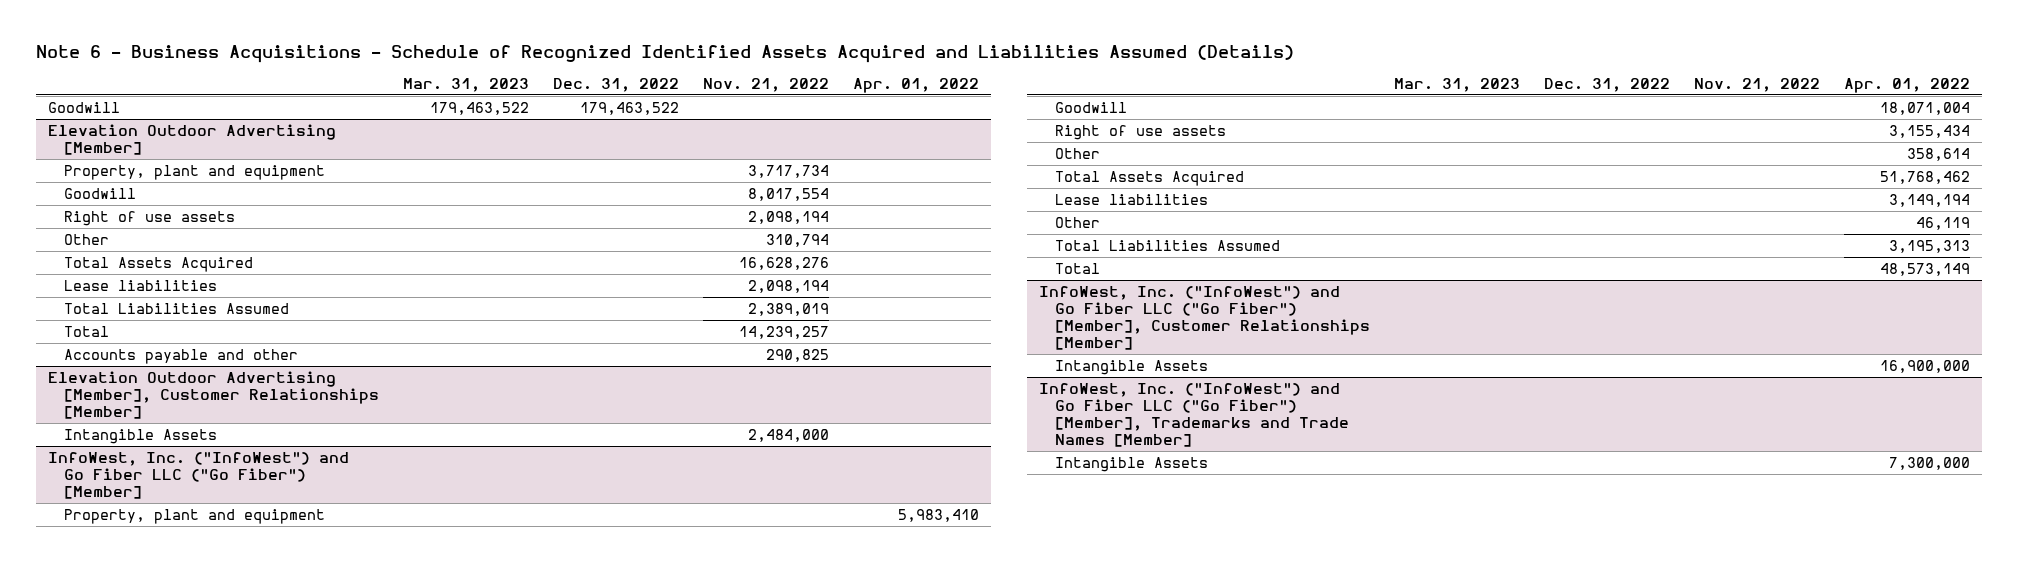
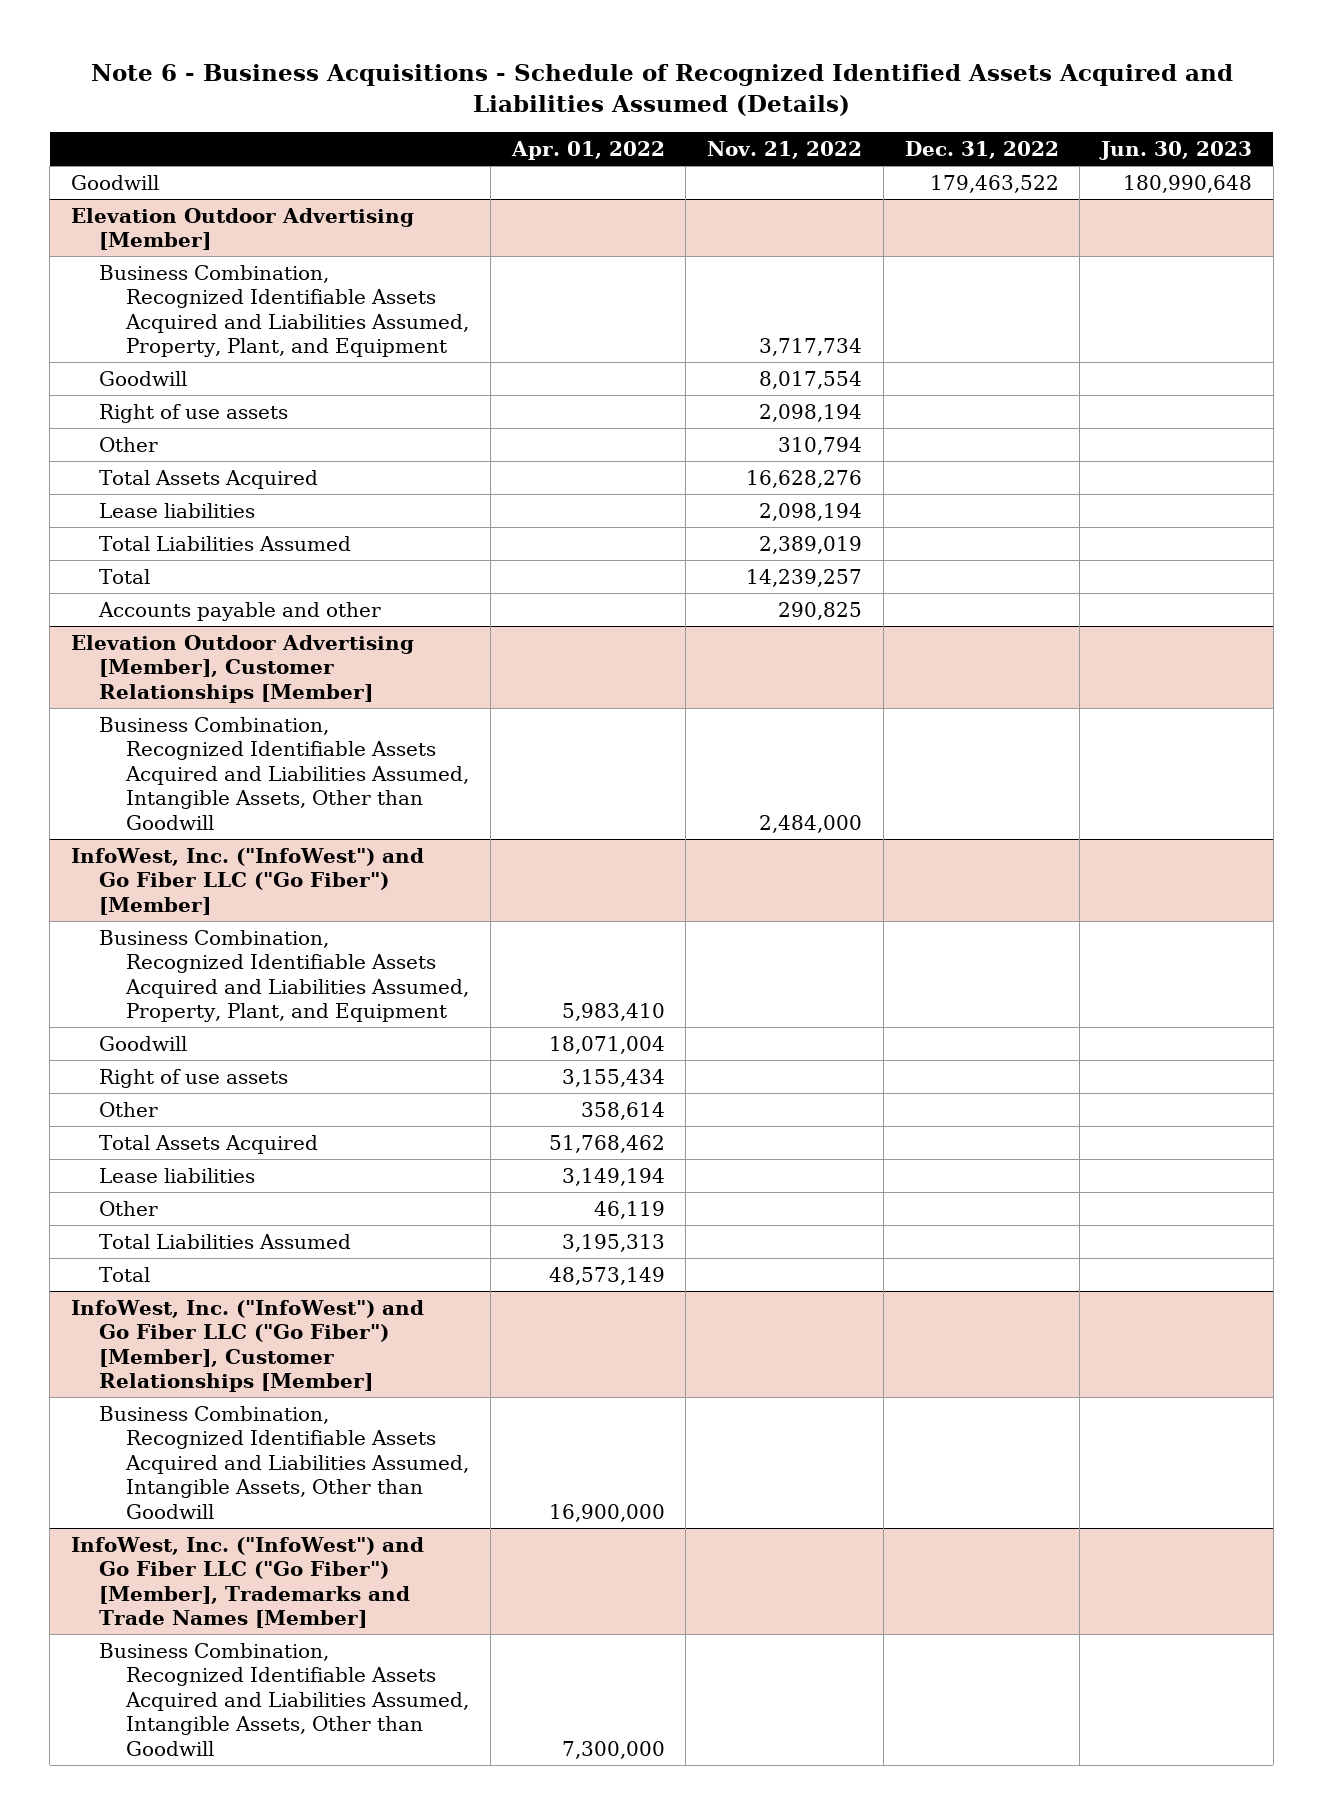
- | Mar. 31, 2023 | Dec. 31, 2022 | Nov. 21, 2022 | Apr. 01, 2022
+ | Apr. 01, 2022 | Nov. 21, 2022 | Dec. 31, 2022 | Jun. 30, 2023
@ Elevation Outdoor Advertising [Member]
- Property, plant and equipment | | | 3,717,734 |
+ Business Combination, Recognized Identifiable Assets Acquired and Liabilities Assumed, Property, Plant, and Equipment | | 3,717,734 | |
@ Elevation Outdoor Advertising [Member], Customer Relationships [Member]
- Intangible Assets | | | 2,484,000 |
+ Business Combination, Recognized Identifiable Assets Acquired and Liabilities Assumed, Intangible Assets, Other than Goodwill | | 2,484,000 | |
@ InfoWest, Inc. ("InfoWest") and Go Fiber LLC ("Go Fiber") [Member]
- Property, plant and equipment | | | | 5,983,410
+ Business Combination, Recognized Identifiable Assets Acquired and Liabilities Assumed, Property, Plant, and Equipment | 5,983,410 | | |
@ InfoWest, Inc. ("InfoWest") and Go Fiber LLC ("Go Fiber") [Member], Customer Relationships [Member]
- Intangible Assets | | | | 16,900,000
+ Business Combination, Recognized Identifiable Assets Acquired and Liabilities Assumed, Intangible Assets, Other than Goodwill | 16,900,000 | | |
@ InfoWest, Inc. ("InfoWest") and Go Fiber LLC ("Go Fiber") [Member], Trademarks and Trade Names [Member]
- Intangible Assets | | | | 7,300,000
+ Business Combination, Recognized Identifiable Assets Acquired and Liabilities Assumed, Intangible Assets, Other than Goodwill | 7,300,000 | | |

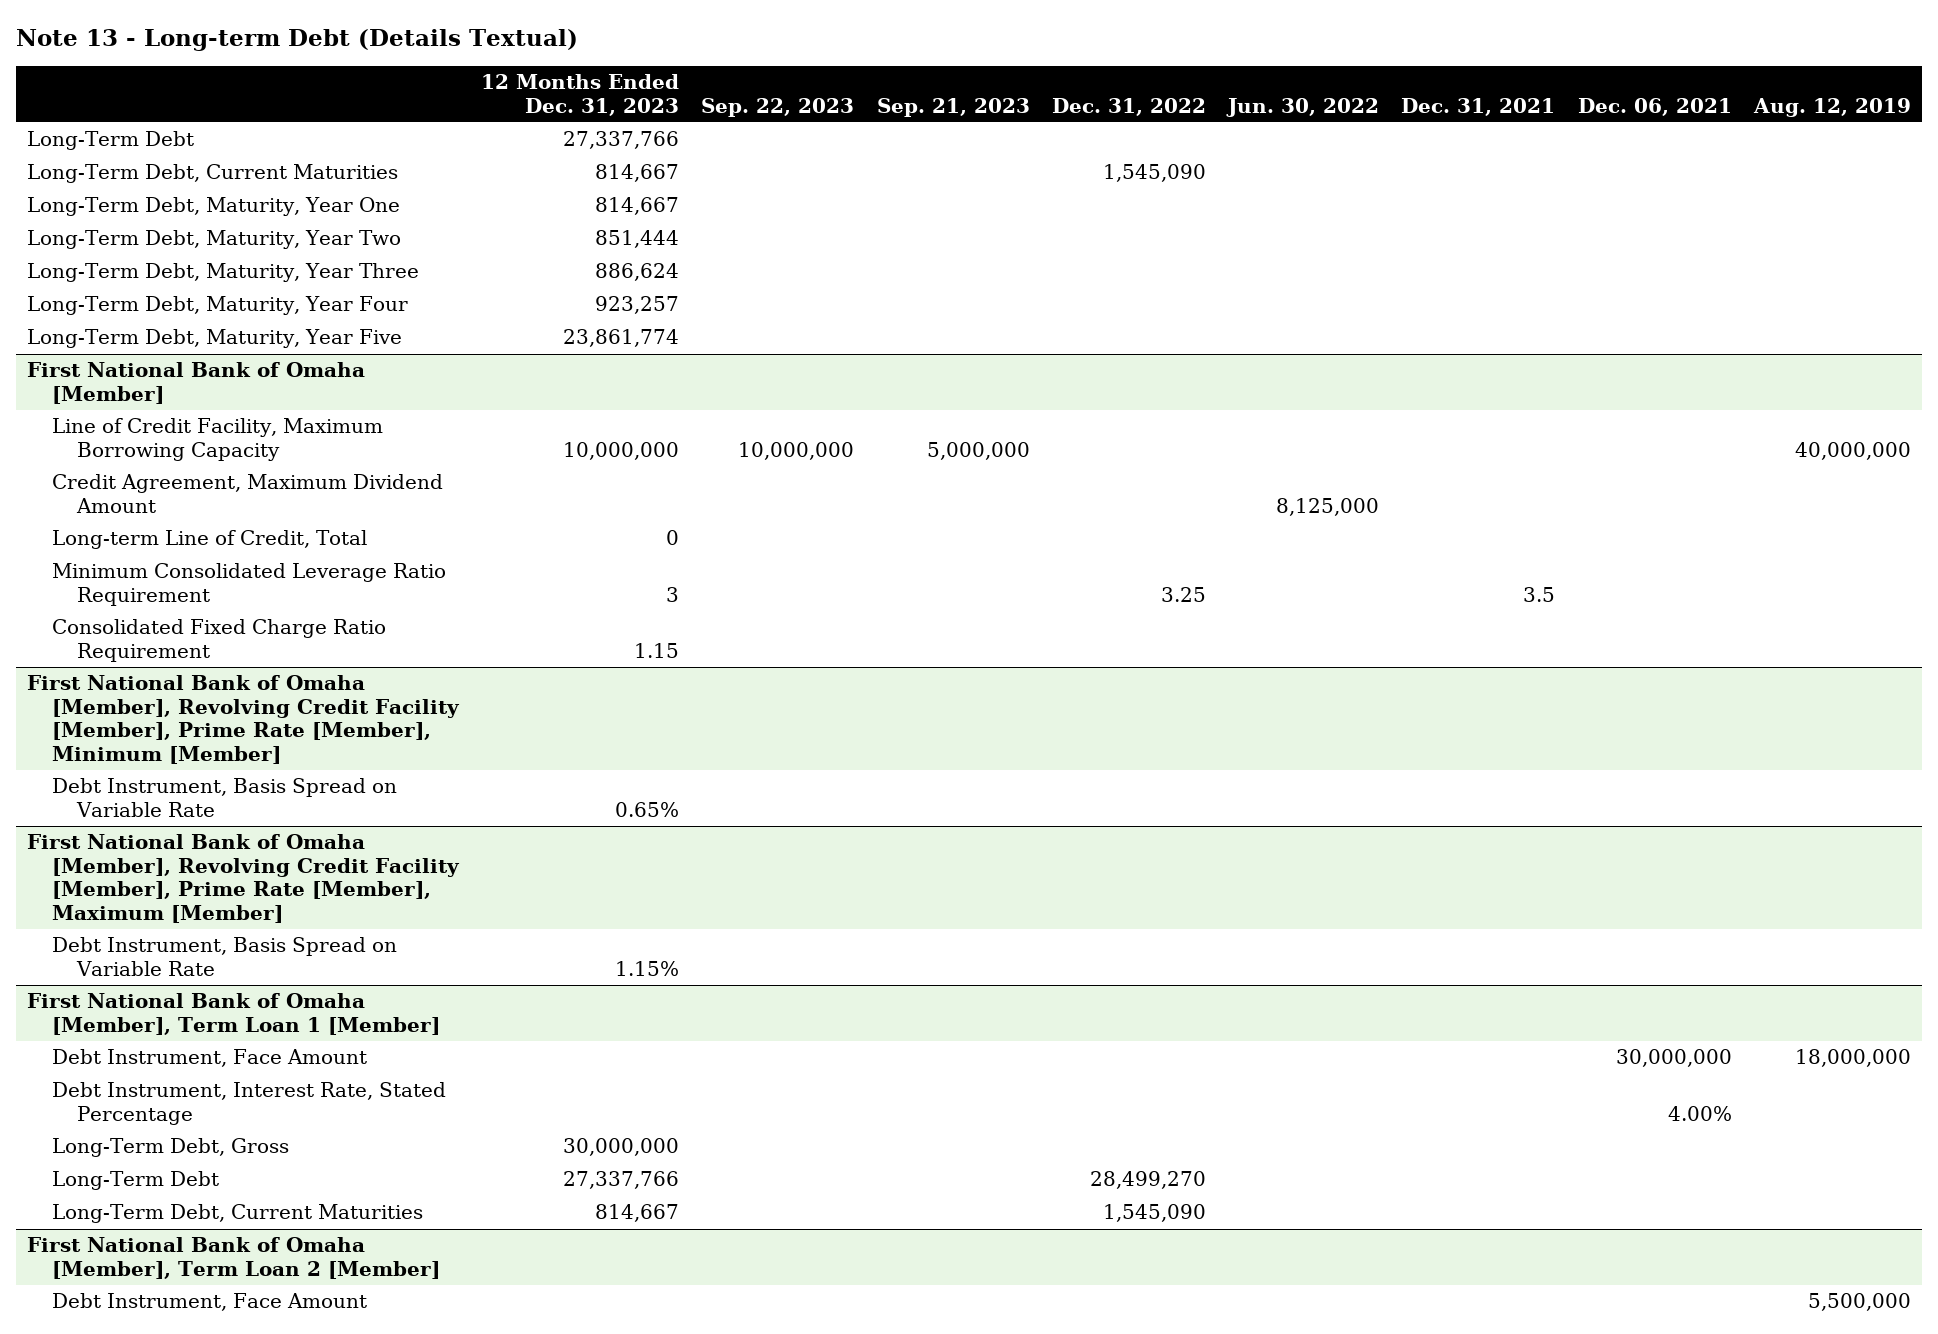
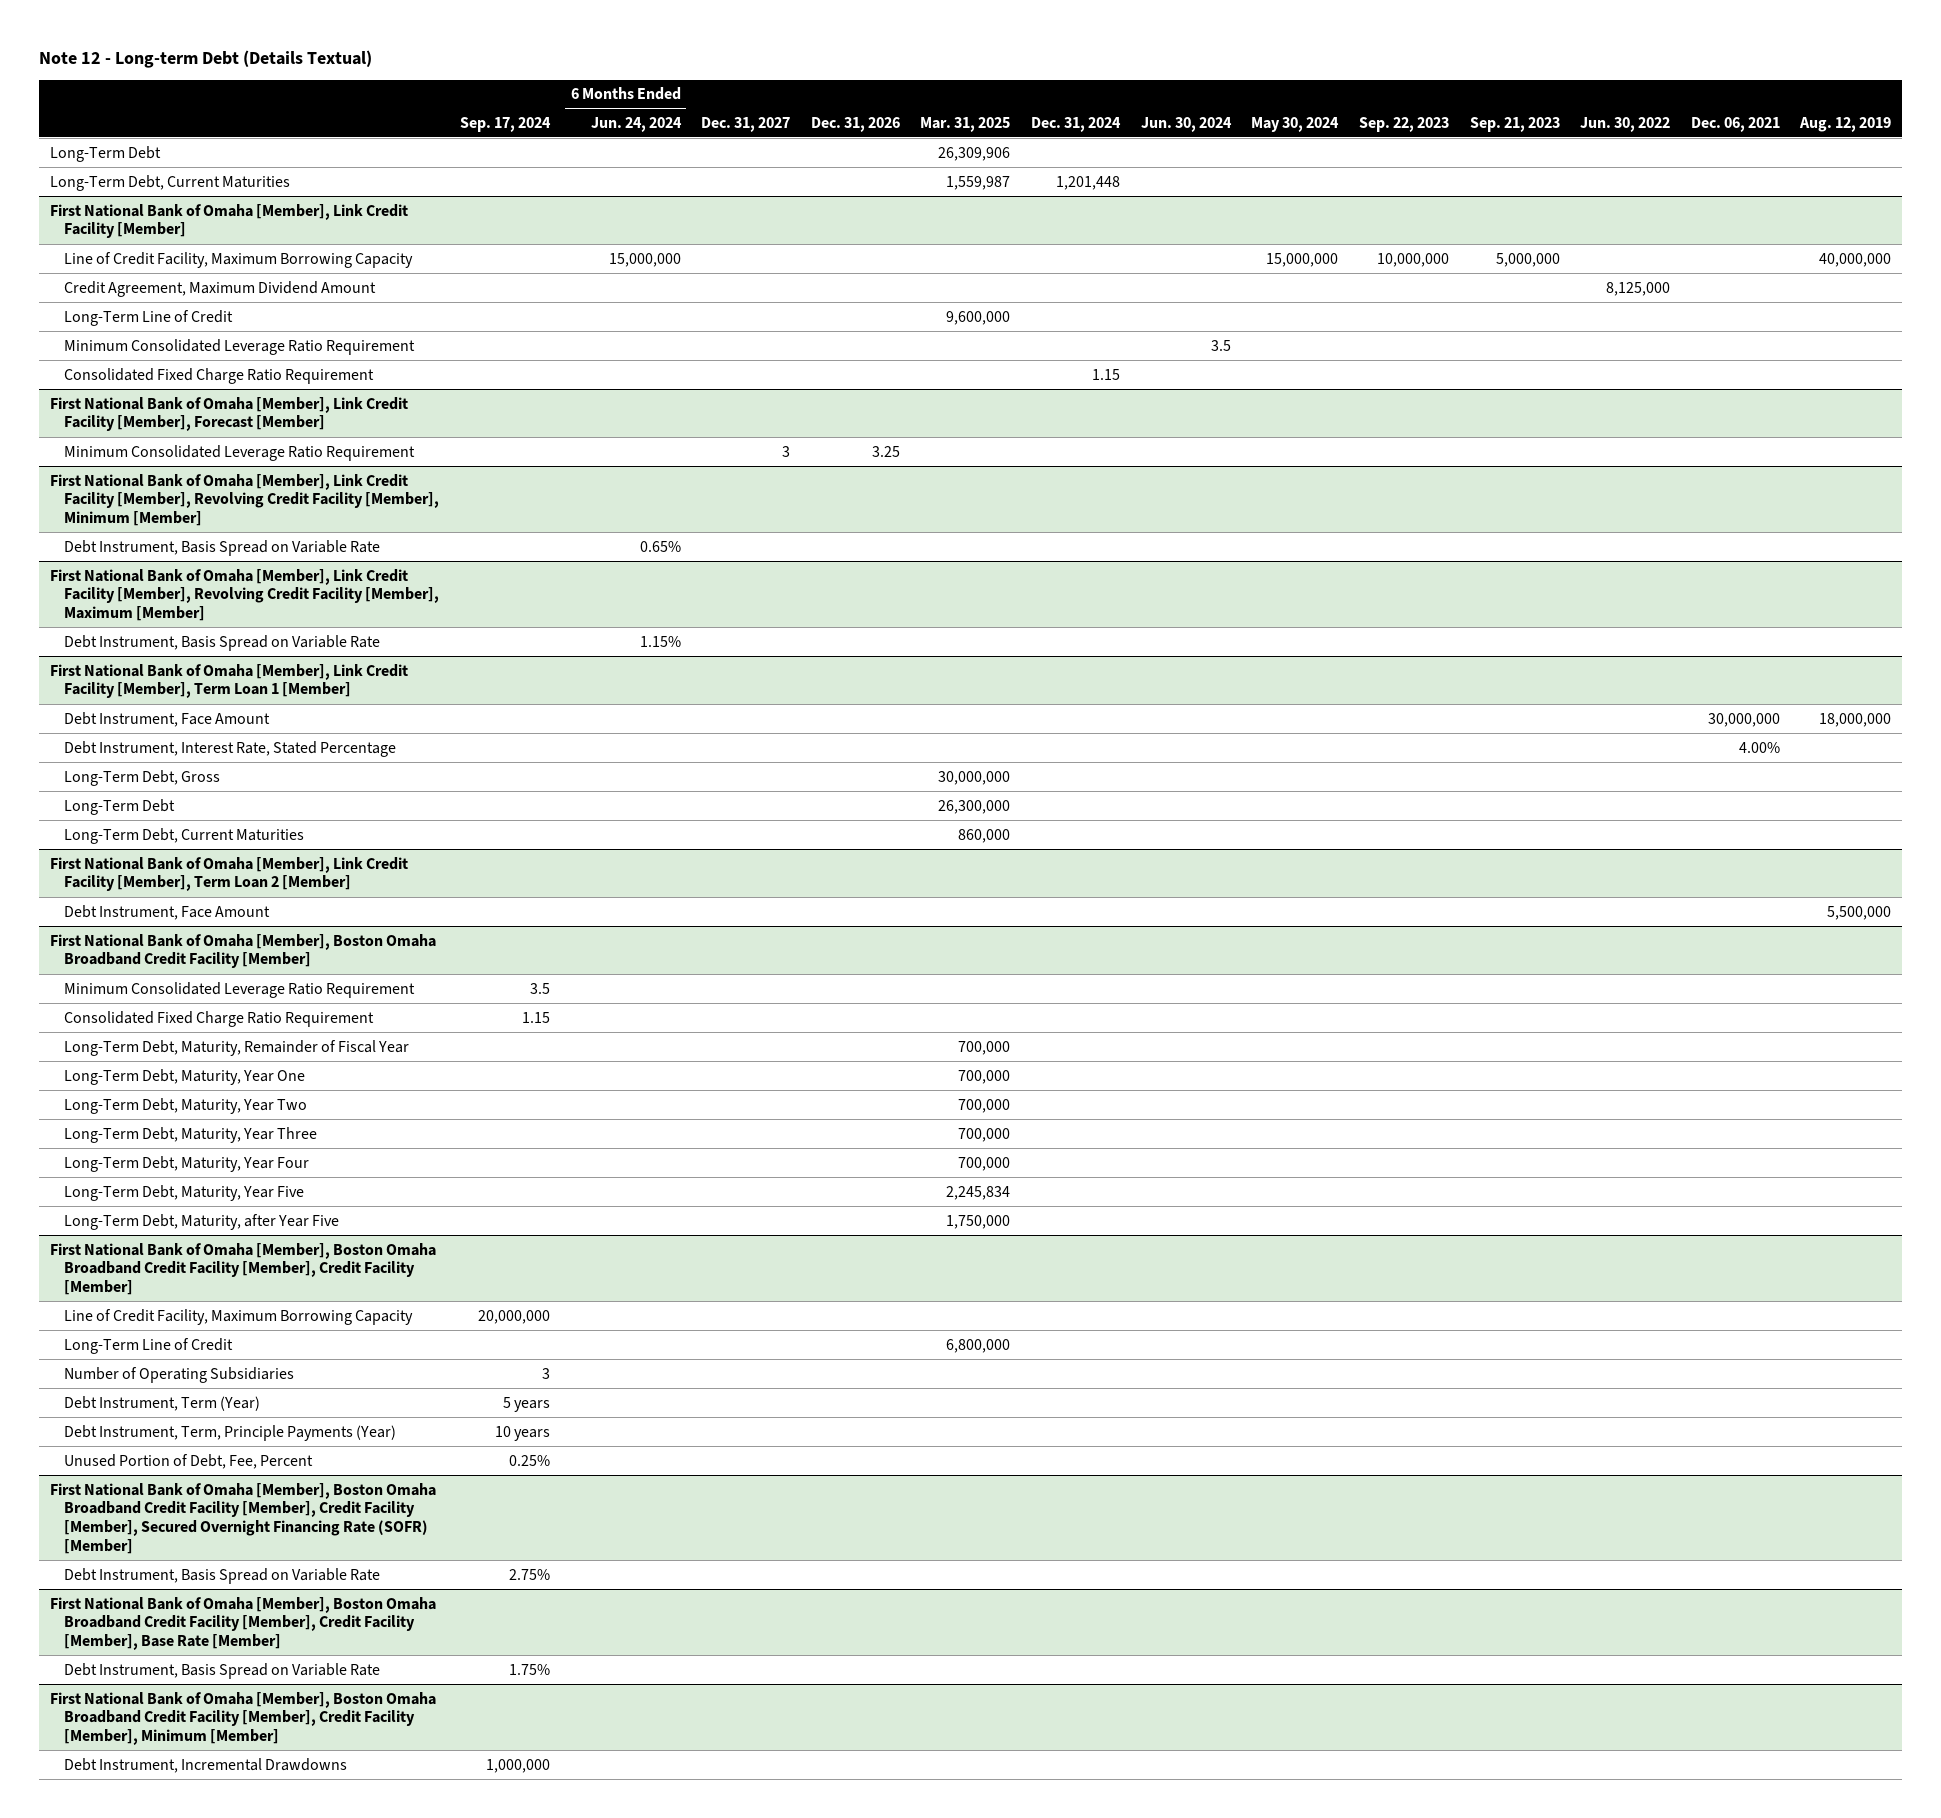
- Note 13 - Long-term Debt (Details Textual)
+ Note 12 - Long-term Debt (Details Textual)
- | 12 Months Ended Dec. 31, 2023 | Sep. 22, 2023 | Sep. 21, 2023 | Dec. 31, 2022 | Jun. 30, 2022 | Dec. 31, 2021 | Dec. 06, 2021 | Aug. 12, 2019
+ | Sep. 17, 2024 | 6 Months Ended Jun. 24, 2024 | Dec. 31, 2027 | Dec. 31, 2026 | Mar. 31, 2025 | Dec. 31, 2024 | Jun. 30, 2024 | May 30, 2024 | Sep. 22, 2023 | Sep. 21, 2023 | Jun. 30, 2022 | Dec. 06, 2021 | Aug. 12, 2019
- Long-Term Debt, Maturity, Year One | 814,667 | | | | | | |
- Long-Term Debt, Maturity, Year Two | 851,444 | | | | | | |
- Long-Term Debt, Maturity, Year Three | 886,624 | | | | | | |
- Long-Term Debt, Maturity, Year Four | 923,257 | | | | | | |
- Long-Term Debt, Maturity, Year Five | 23,861,774 | | | | | | |
- First National Bank of Omaha [Member]
+ First National Bank of Omaha [Member], Link Credit Facility [Member]
- Long-term Line of Credit, Total | 0 | | | | | | |
+ Long-Term Line of Credit | | | | | 9,600,000 | | | | | | | |
- First National Bank of Omaha [Member], Revolving Credit Facility [Member], Prime Rate [Member], Minimum [Member]
+ First National Bank of Omaha [Member], Link Credit Facility [Member], Forecast [Member]
+ Minimum Consolidated Leverage Ratio Requirement | | | 3 | 3.25 | | | | | | | | |
+ First National Bank of Omaha [Member], Link Credit Facility [Member], Revolving Credit Facility [Member], Minimum [Member]
- First National Bank of Omaha [Member], Revolving Credit Facility [Member], Prime Rate [Member], Maximum [Member]
+ First National Bank of Omaha [Member], Link Credit Facility [Member], Revolving Credit Facility [Member], Maximum [Member]
- First National Bank of Omaha [Member], Term Loan 1 [Member]
+ First National Bank of Omaha [Member], Link Credit Facility [Member], Term Loan 1 [Member]
- First National Bank of Omaha [Member], Term Loan 2 [Member]
+ First National Bank of Omaha [Member], Link Credit Facility [Member], Term Loan 2 [Member]
+ First National Bank of Omaha [Member], Boston Omaha Broadband Credit Facility [Member]
+ Minimum Consolidated Leverage Ratio Requirement | 3.5 | | | | | | | | | | | |
+ Consolidated Fixed Charge Ratio Requirement | 1.15 | | | | | | | | | | | |
+ Long-Term Debt, Maturity, Remainder of Fiscal Year | | | | | 700,000 | | | | | | | |
+ Long-Term Debt, Maturity, Year One | | | | | 700,000 | | | | | | | |
+ Long-Term Debt, Maturity, Year Two | | | | | 700,000 | | | | | | | |
+ Long-Term Debt, Maturity, Year Three | | | | | 700,000 | | | | | | | |
+ Long-Term Debt, Maturity, Year Four | | | | | 700,000 | | | | | | | |
+ Long-Term Debt, Maturity, Year Five | | | | | 2,245,834 | | | | | | | |
+ Long-Term Debt, Maturity, after Year Five | | | | | 1,750,000 | | | | | | | |
+ First National Bank of Omaha [Member], Boston Omaha Broadband Credit Facility [Member], Credit Facility [Member]
+ Line of Credit Facility, Maximum Borrowing Capacity | 20,000,000 | | | | | | | | | | | |
+ Long-Term Line of Credit | | | | | 6,800,000 | | | | | | | |
+ Number of Operating Subsidiaries | 3 | | | | | | | | | | | |
+ Debt Instrument, Term (Year) | 5 years | | | | | | | | | | | |
+ Debt Instrument, Term, Principle Payments (Year) | 10 years | | | | | | | | | | | |
+ Unused Portion of Debt, Fee, Percent | 0.25% | | | | | | | | | | | |
+ First National Bank of Omaha [Member], Boston Omaha Broadband Credit Facility [Member], Credit Facility [Member], Secured Overnight Financing Rate (SOFR) [Member]
+ Debt Instrument, Basis Spread on Variable Rate | 2.75% | | | | | | | | | | | |
+ First National Bank of Omaha [Member], Boston Omaha Broadband Credit Facility [Member], Credit Facility [Member], Base Rate [Member]
+ Debt Instrument, Basis Spread on Variable Rate | 1.75% | | | | | | | | | | | |
+ First National Bank of Omaha [Member], Boston Omaha Broadband Credit Facility [Member], Credit Facility [Member], Minimum [Member]
+ Debt Instrument, Incremental Drawdowns | 1,000,000 | | | | | | | | | | | |

